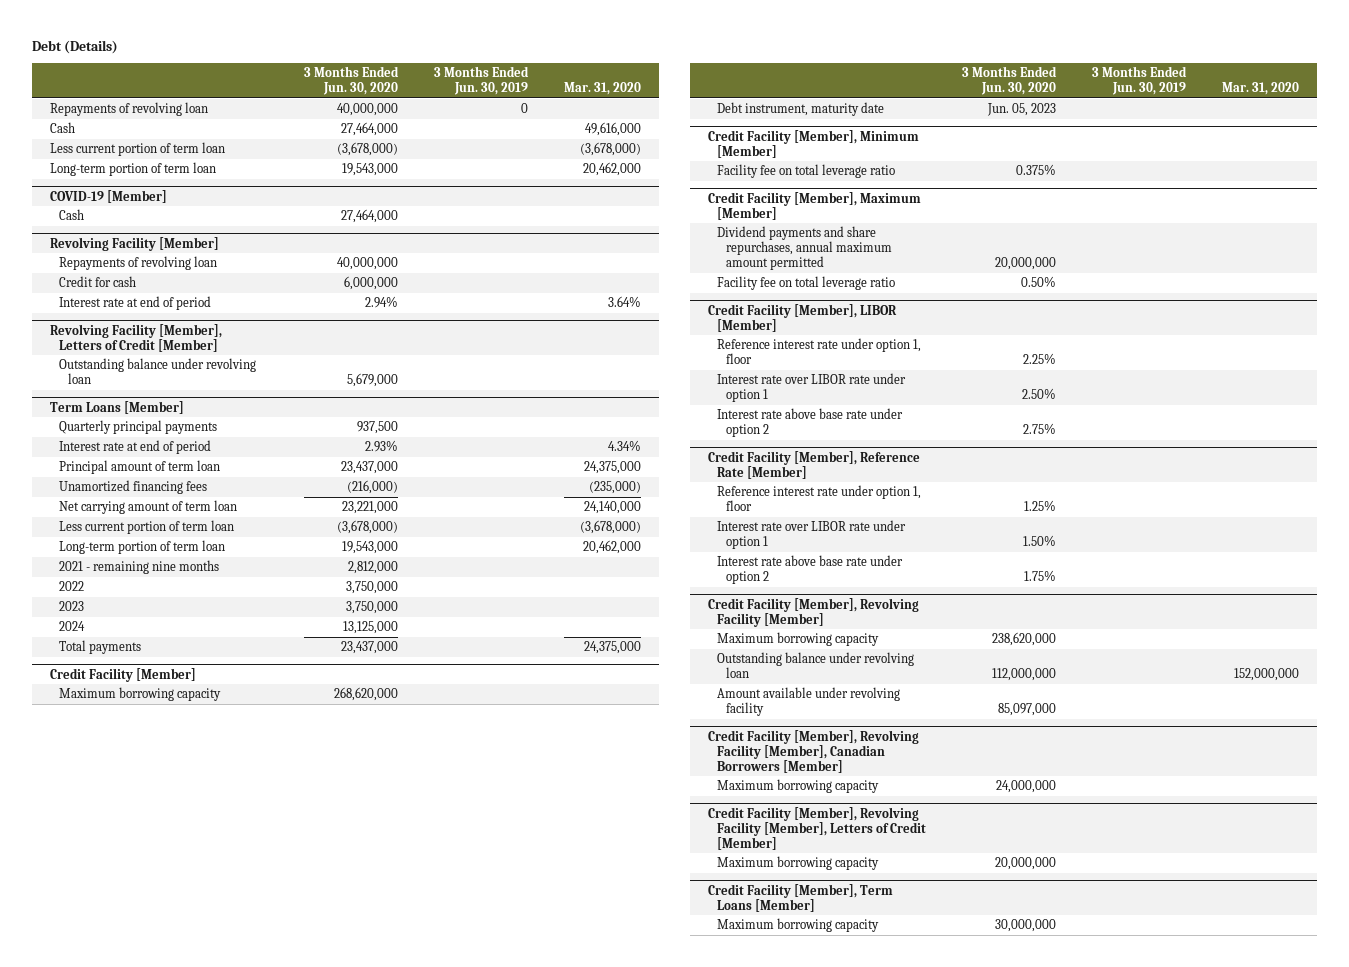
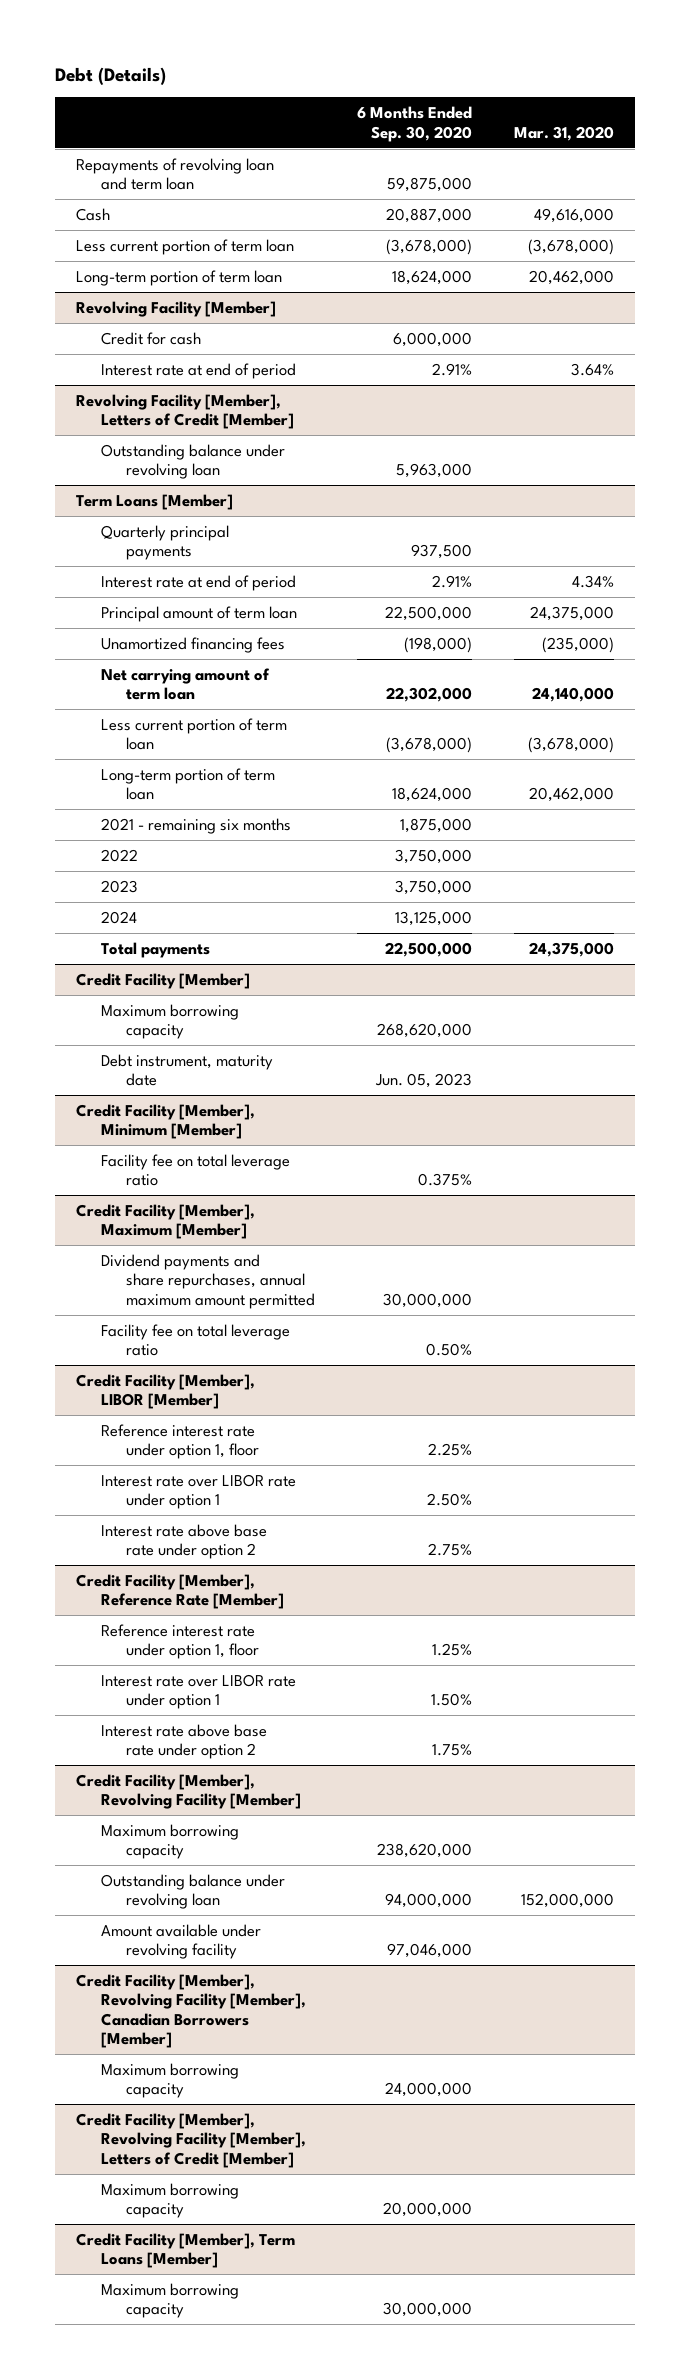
- | 3 Months Ended Jun. 30, 2020 | 3 Months Ended Jun. 30, 2019 | Mar. 31, 2020
+ | 6 Months Ended Sep. 30, 2020 | Mar. 31, 2020
- Repayments of revolving loan | 40,000,000 | 0 |
+ Repayments of revolving loan and term loan | 59,875,000 |
- COVID-19 [Member]
- Cash | 27,464,000 | |
@ Revolving Facility [Member]
- Repayments of revolving loan | 40,000,000 | |
@ Term Loans [Member]
- 2021 - remaining nine months | 2,812,000 | |
+ 2021 - remaining six months | 1,875,000 |

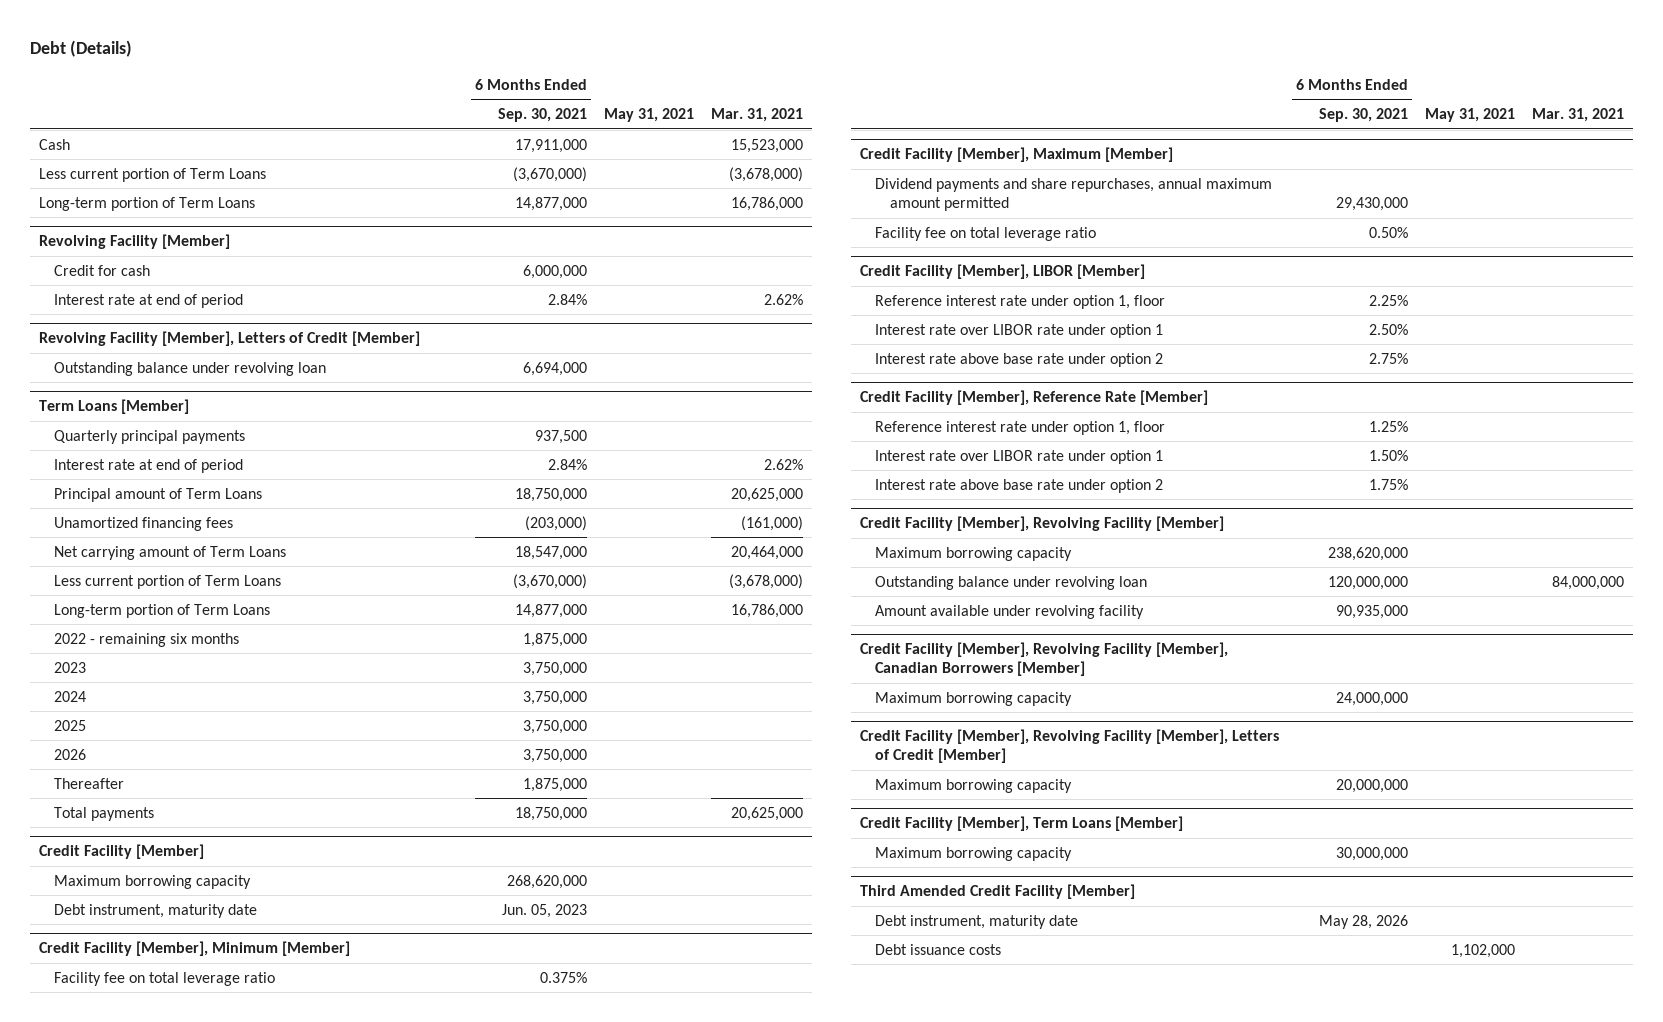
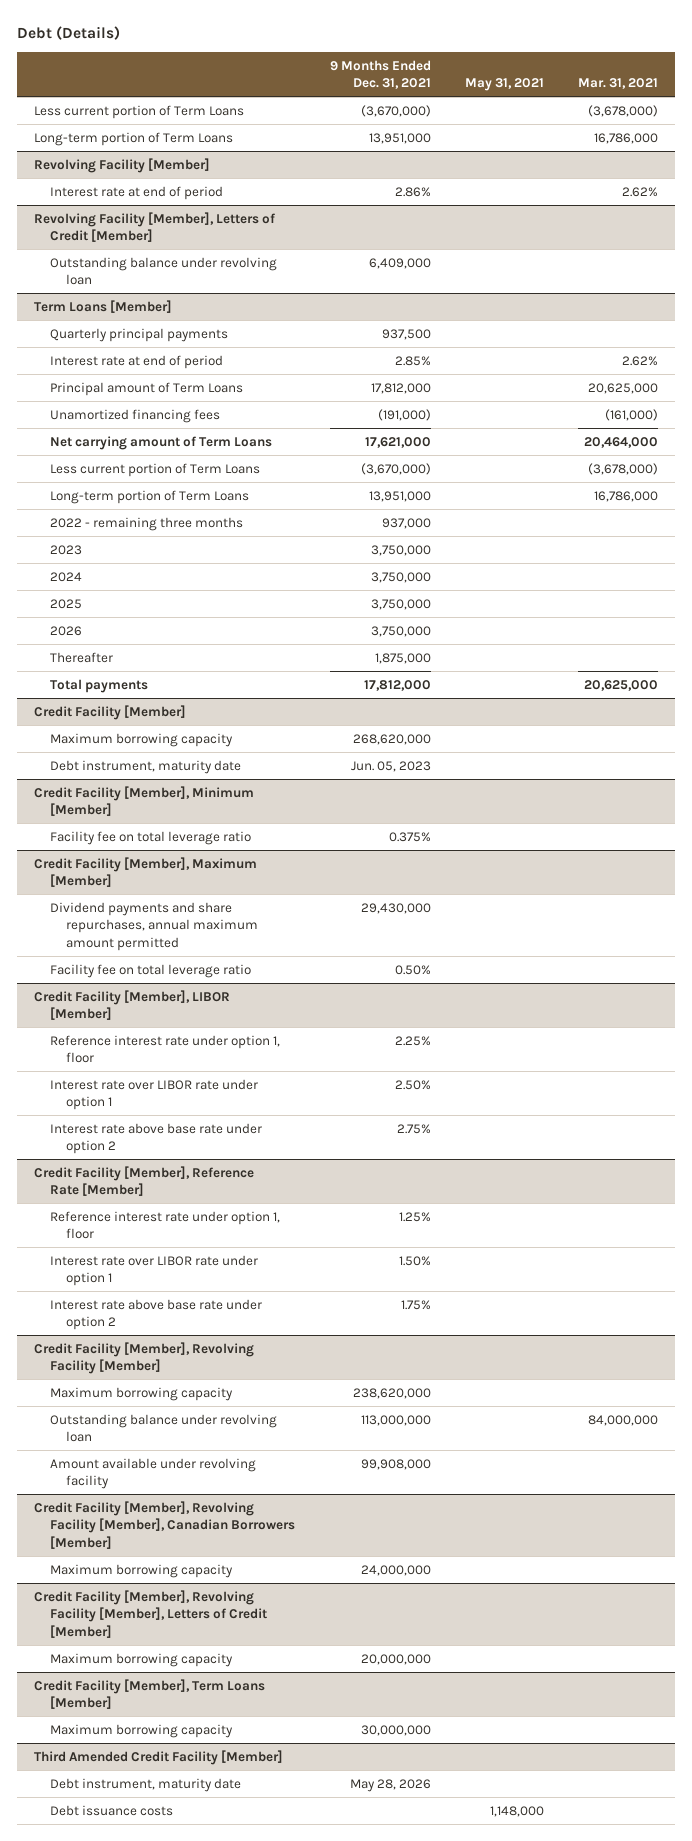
- | 6 Months Ended Sep. 30, 2021 | May 31, 2021 | Mar. 31, 2021
+ | 9 Months Ended Dec. 31, 2021 | May 31, 2021 | Mar. 31, 2021
- Cash | 17,911,000 | | 15,523,000
@ Revolving Facility [Member]
- Credit for cash | 6,000,000 | |
@ Term Loans [Member]
- 2022 - remaining six months | 1,875,000 | |
+ 2022 - remaining three months | 937,000 | |
@ Third Amended Credit Facility [Member]
- Debt issuance costs | | 1,102,000 |
+ Debt issuance costs | | 1,148,000 |

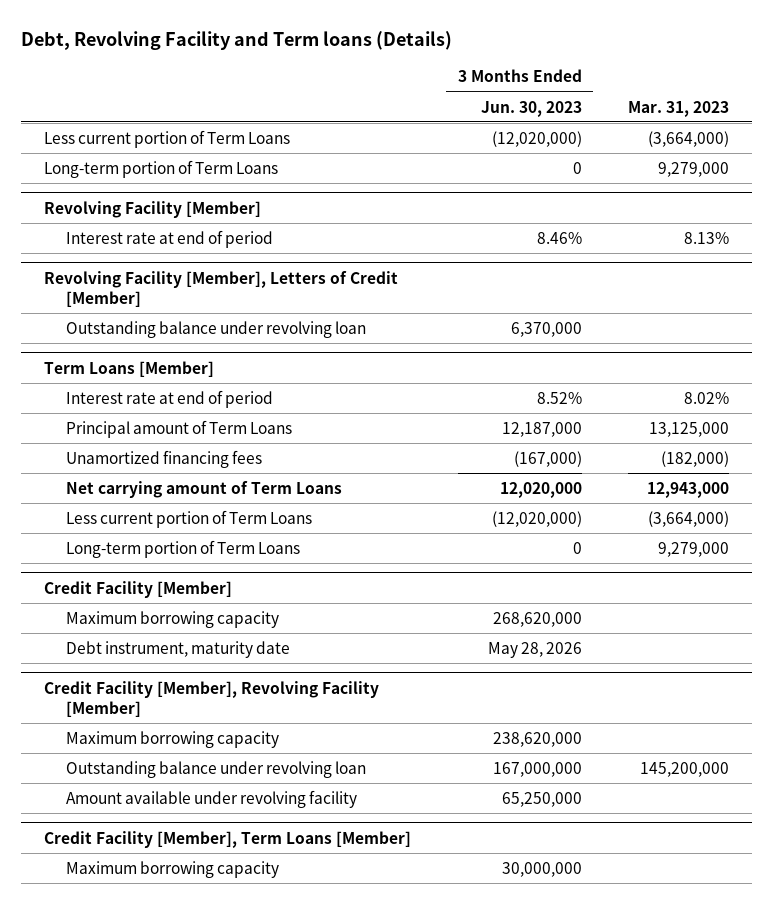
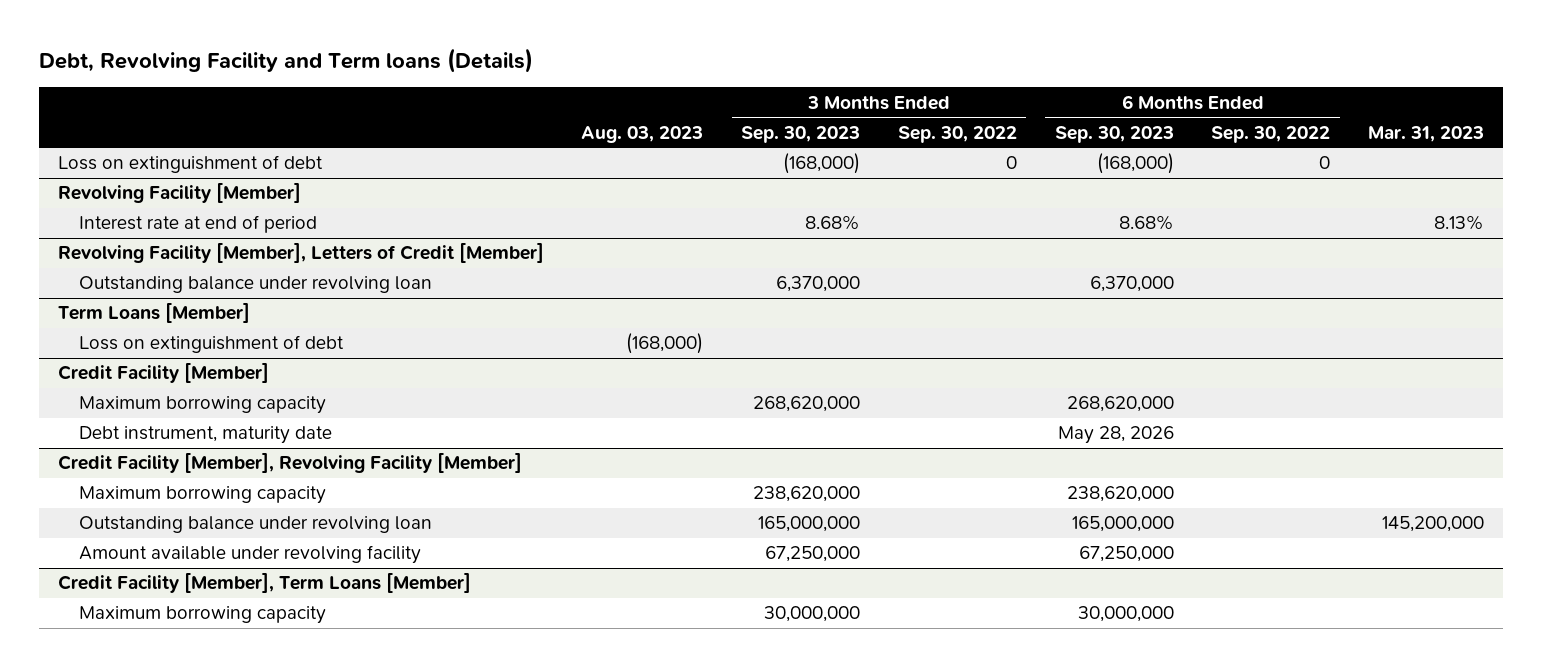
- | 3 Months Ended Jun. 30, 2023 | Mar. 31, 2023
+ | Aug. 03, 2023 | 3 Months Ended Sep. 30, 2023 | 3 Months Ended Sep. 30, 2022 | 6 Months Ended Sep. 30, 2023 | 6 Months Ended Sep. 30, 2022 | Mar. 31, 2023
- Less current portion of Term Loans | (12,020,000) | (3,664,000)
- Long-term portion of Term Loans | 0 | 9,279,000
+ Loss on extinguishment of debt | | (168,000) | 0 | (168,000) | 0 |
@ Term Loans [Member]
- Interest rate at end of period | 8.52% | 8.02%
- Principal amount of Term Loans | 12,187,000 | 13,125,000
- Unamortized financing fees | (167,000) | (182,000)
- Net carrying amount of Term Loans | 12,020,000 | 12,943,000
- Less current portion of Term Loans | (12,020,000) | (3,664,000)
- Long-term portion of Term Loans | 0 | 9,279,000
+ Loss on extinguishment of debt | (168,000) | | | | |

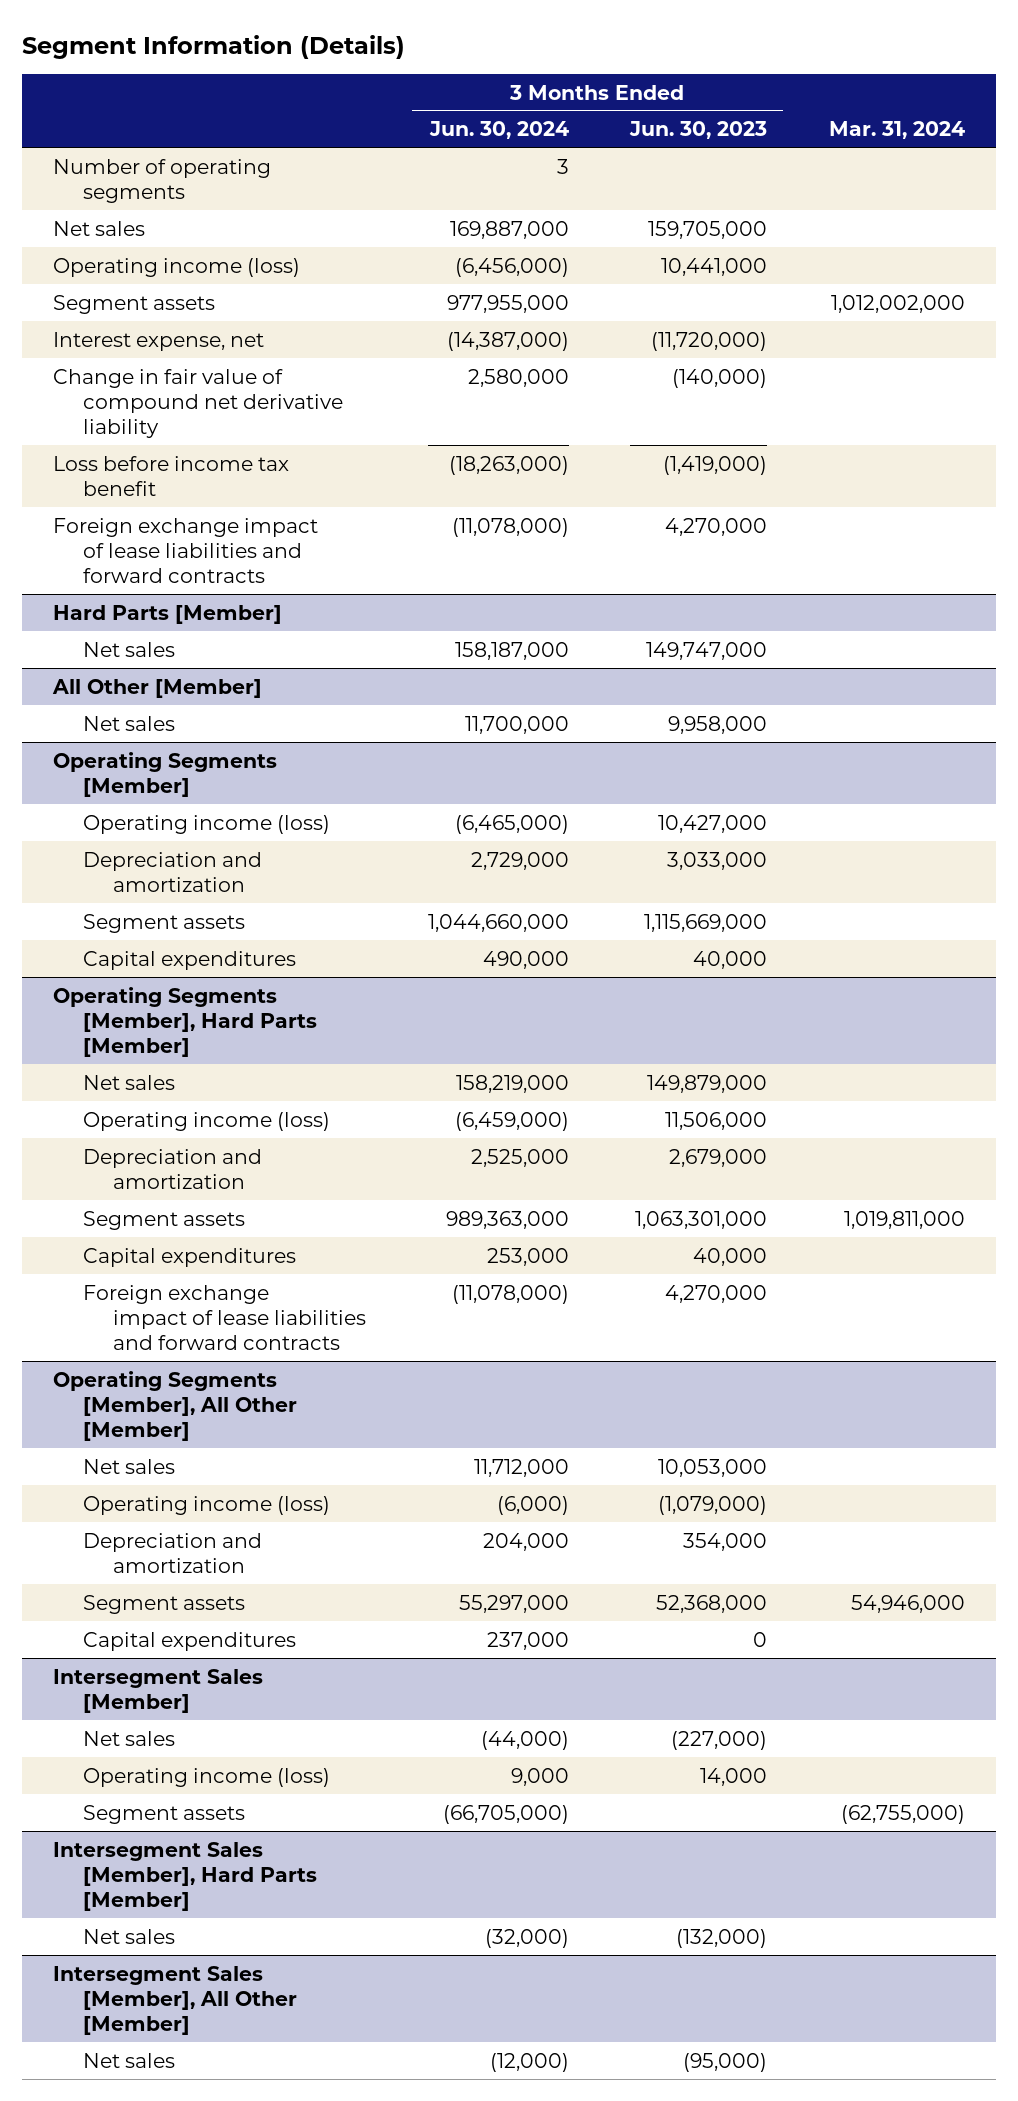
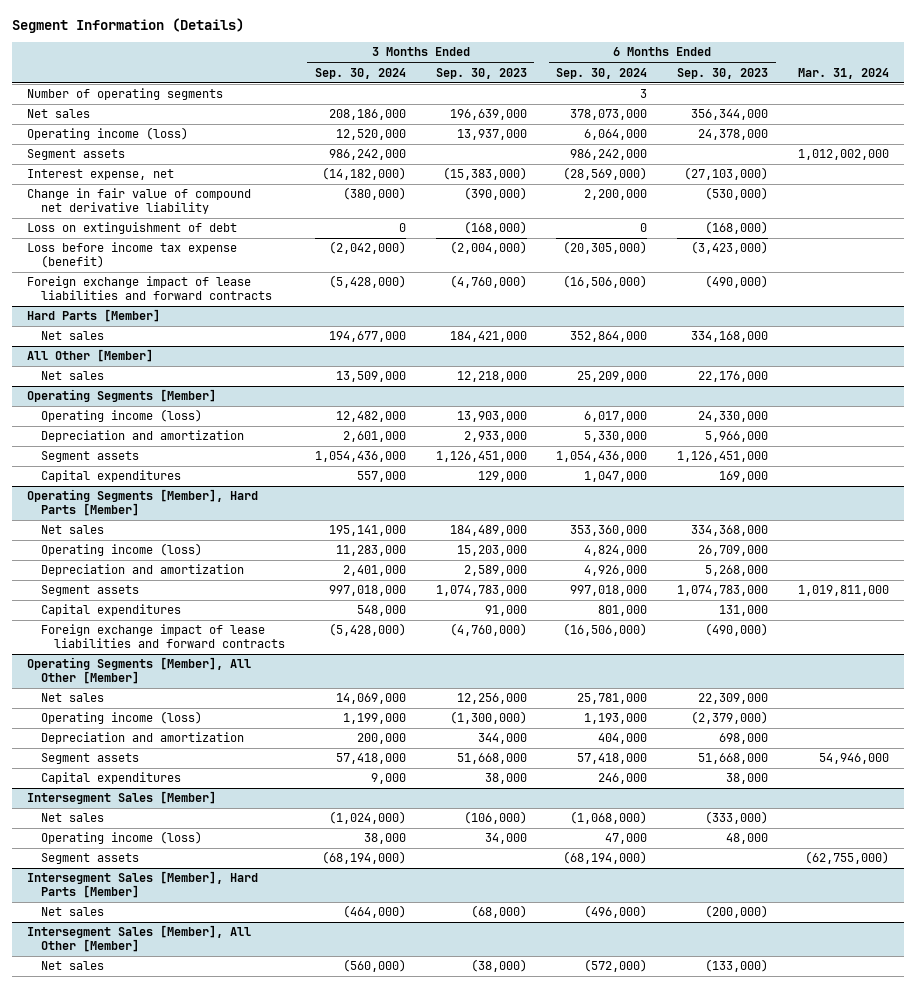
- | 3 Months Ended Jun. 30, 2024 | 3 Months Ended Jun. 30, 2023 | Mar. 31, 2024
+ | 3 Months Ended Sep. 30, 2024 | 3 Months Ended Sep. 30, 2023 | 6 Months Ended Sep. 30, 2024 | 6 Months Ended Sep. 30, 2023 | Mar. 31, 2024
- Loss before income tax benefit | (18,263,000) | (1,419,000) |
+ Loss on extinguishment of debt | 0 | (168,000) | 0 | (168,000) |
+ Loss before income tax expense (benefit) | (2,042,000) | (2,004,000) | (20,305,000) | (3,423,000) |

